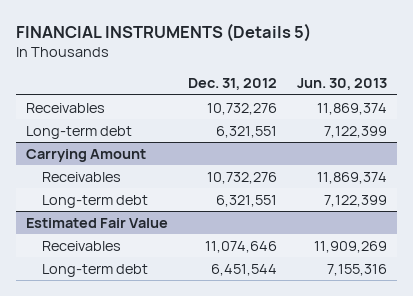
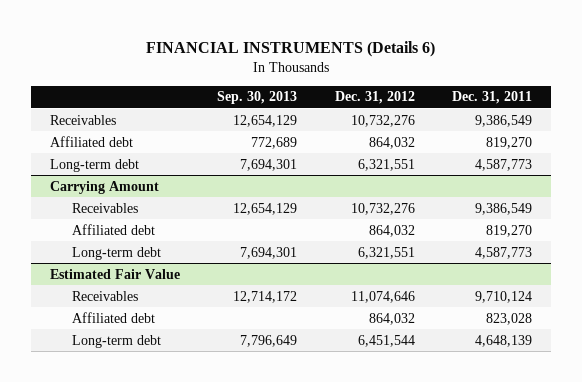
- FINANCIAL INSTRUMENTS (Details 5)
+ FINANCIAL INSTRUMENTS (Details 6)
- | Dec. 31, 2012 | Jun. 30, 2013
+ | Sep. 30, 2013 | Dec. 31, 2012 | Dec. 31, 2011
+ Affiliated debt | 772,689 | 864,032 | 819,270
@ Carrying Amount
+ Affiliated debt | | 864,032 | 819,270
@ Estimated Fair Value
+ Affiliated debt | | 864,032 | 823,028

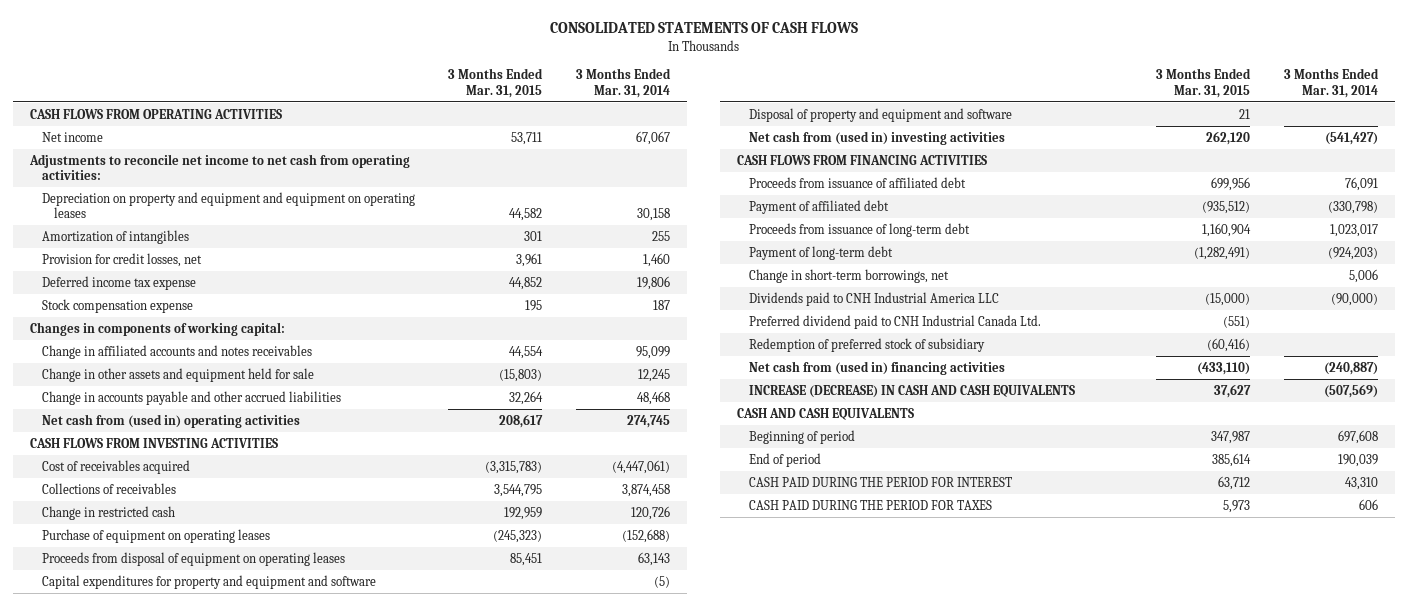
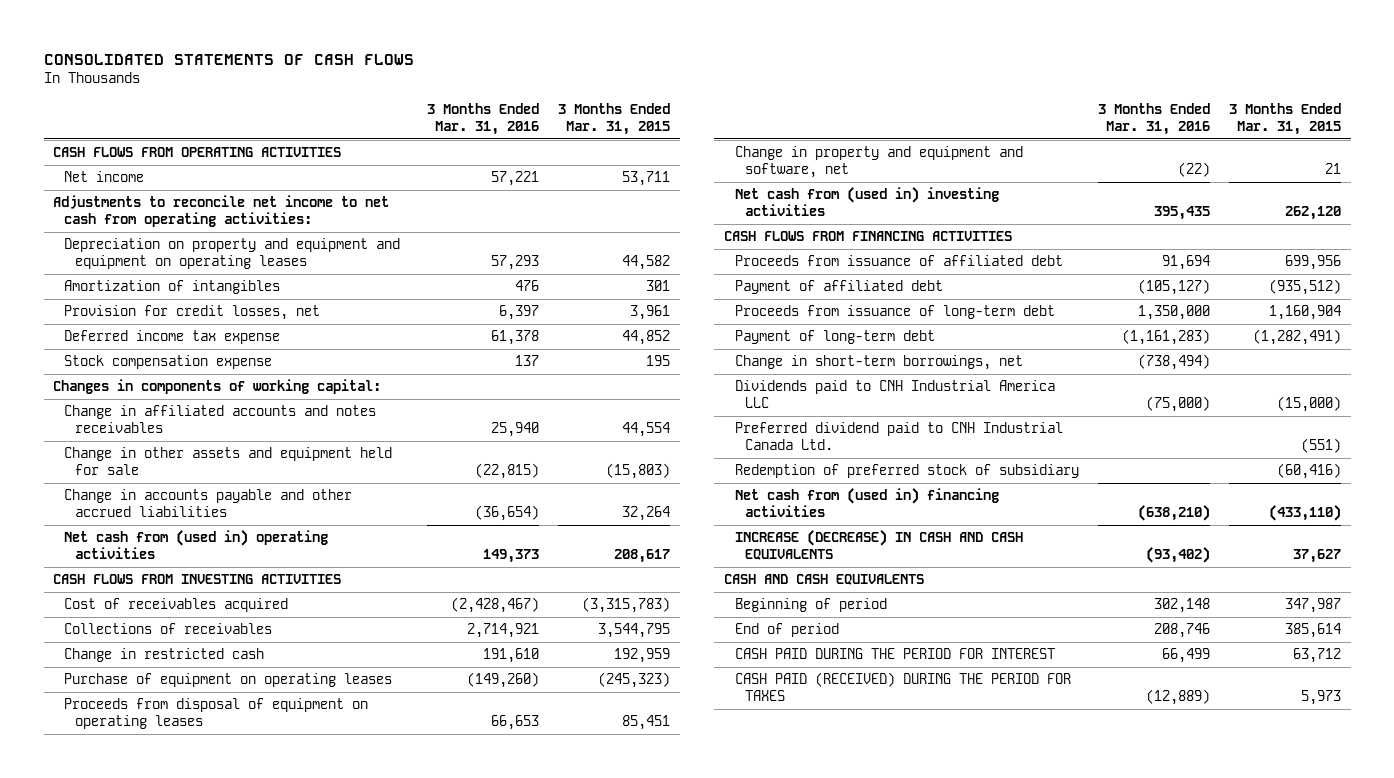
- | 3 Months Ended Mar. 31, 2015 | 3 Months Ended Mar. 31, 2014
+ | 3 Months Ended Mar. 31, 2016 | 3 Months Ended Mar. 31, 2015
- Capital expenditures for property and equipment and software | | (5)
- Disposal of property and equipment and software | 21 |
+ Change in property and equipment and software, net | (22) | 21
- CASH PAID DURING THE PERIOD FOR TAXES | 5,973 | 606
+ CASH PAID (RECEIVED) DURING THE PERIOD FOR TAXES | (12,889) | 5,973

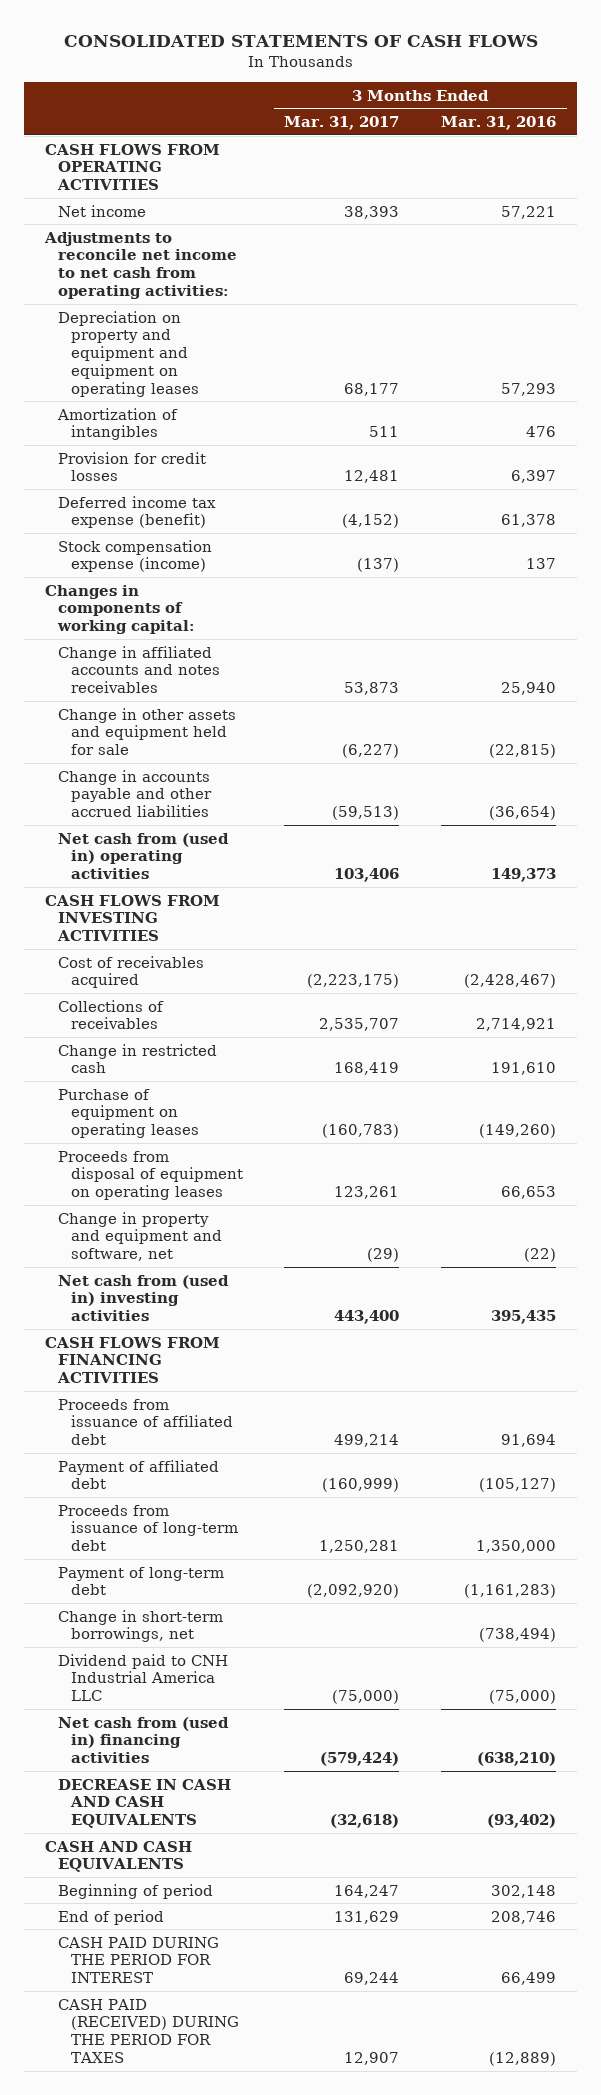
- | 3 Months Ended Mar. 31, 2016 | 3 Months Ended Mar. 31, 2015
+ | 3 Months Ended Mar. 31, 2017 | 3 Months Ended Mar. 31, 2016
- Provision for credit losses, net | 6,397 | 3,961
- Deferred income tax expense | 61,378 | 44,852
- Stock compensation expense | 137 | 195
+ Provision for credit losses | 12,481 | 6,397
+ Deferred income tax expense (benefit) | (4,152) | 61,378
+ Stock compensation expense (income) | (137) | 137
- Dividends paid to CNH Industrial America LLC | (75,000) | (15,000)
- Preferred dividend paid to CNH Industrial Canada Ltd. | | (551)
- Redemption of preferred stock of subsidiary | | (60,416)
+ Dividend paid to CNH Industrial America LLC | (75,000) | (75,000)
- INCREASE (DECREASE) IN CASH AND CASH EQUIVALENTS | (93,402) | 37,627
+ DECREASE IN CASH AND CASH EQUIVALENTS | (32,618) | (93,402)

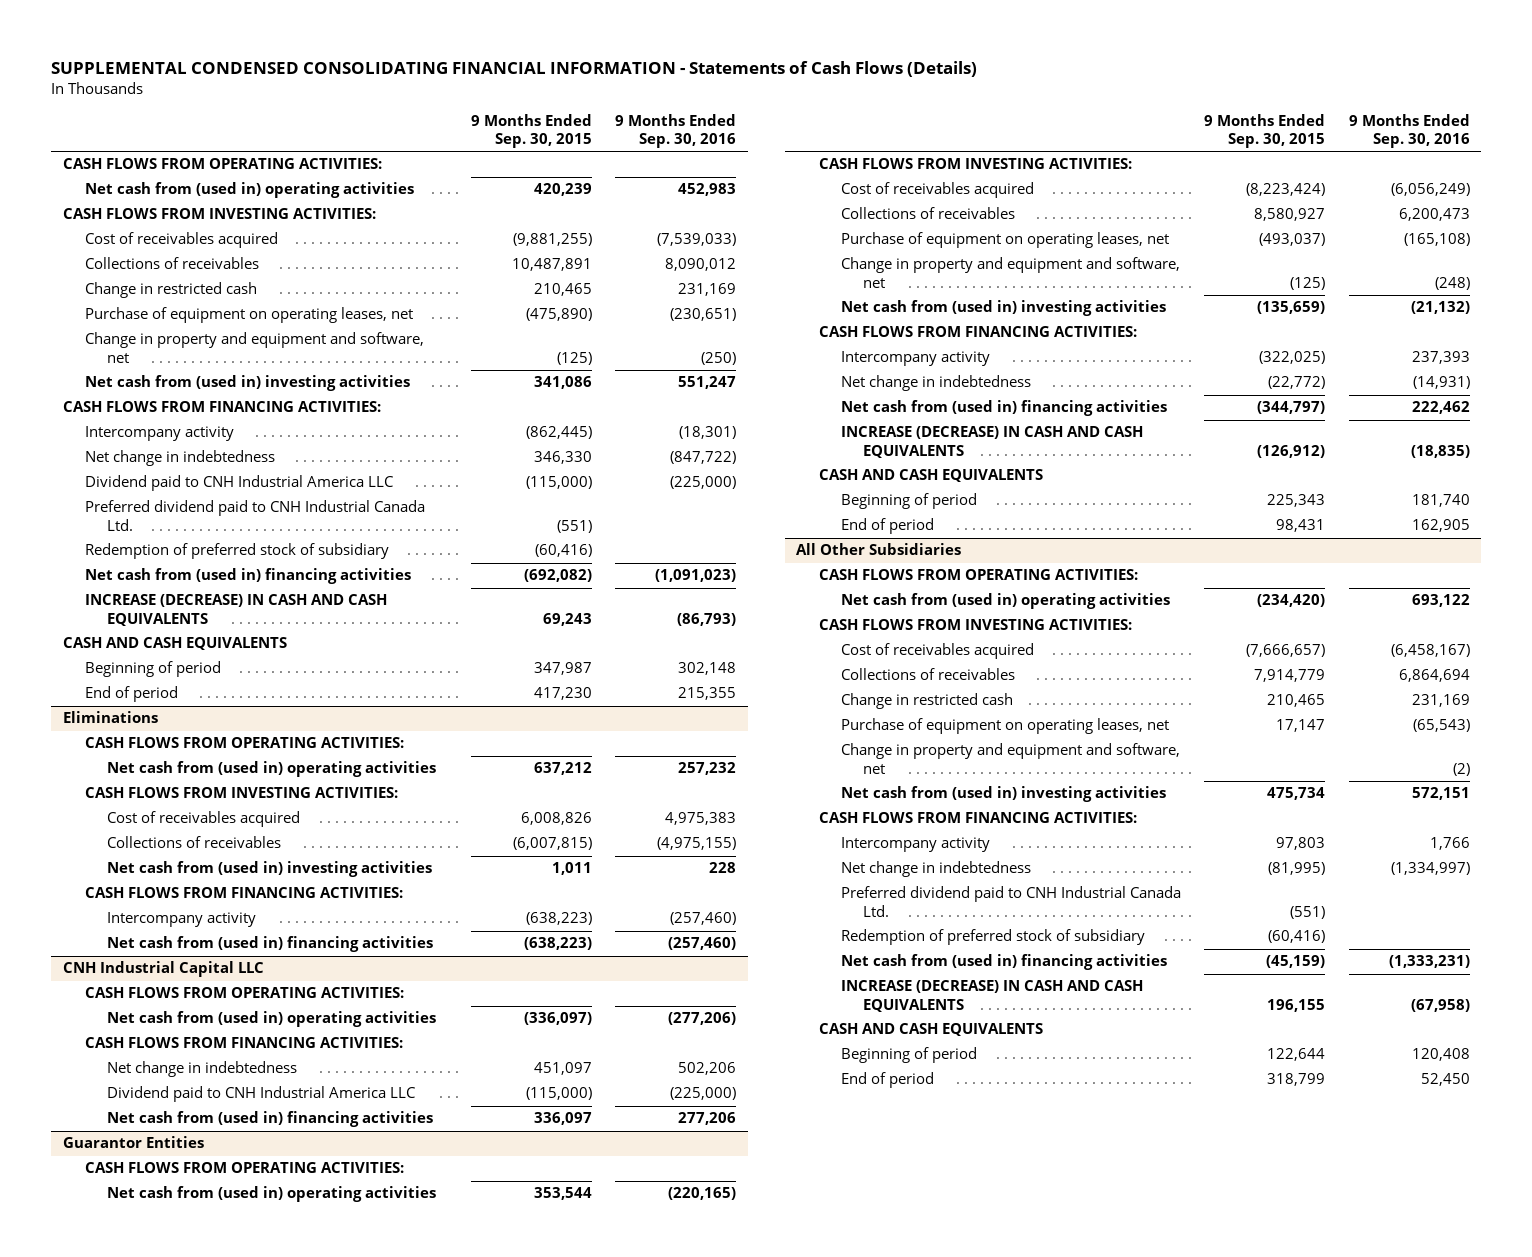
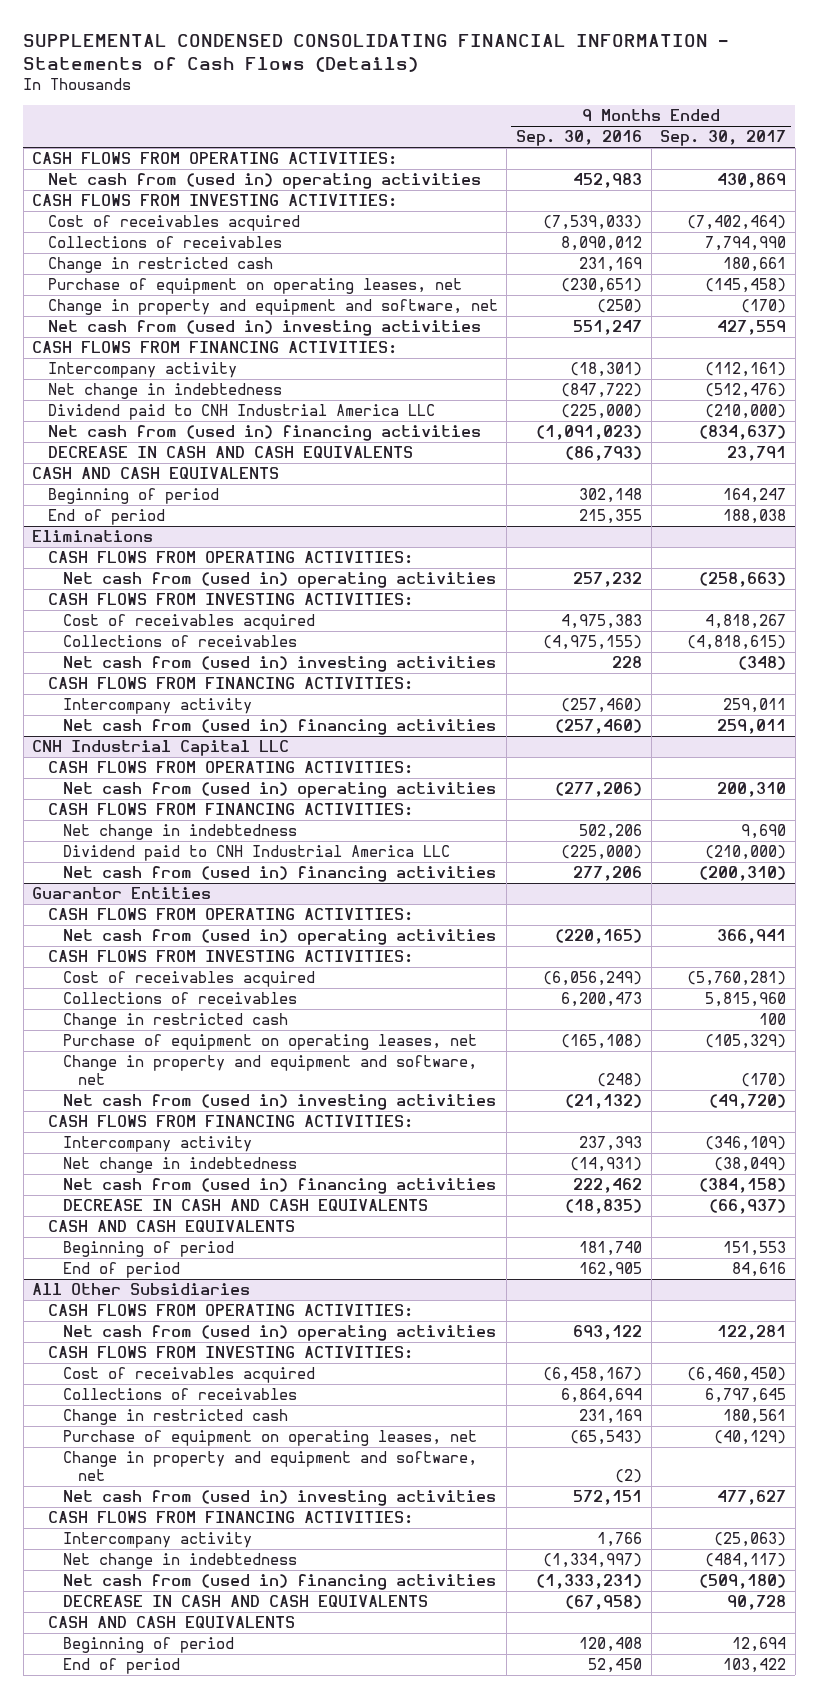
- | 9 Months Ended Sep. 30, 2015 | 9 Months Ended Sep. 30, 2016
+ | 9 Months Ended Sep. 30, 2016 | 9 Months Ended Sep. 30, 2017
- Preferred dividend paid to CNH Industrial Canada Ltd. | (551) |
- Redemption of preferred stock of subsidiary | (60,416) |
- INCREASE (DECREASE) IN CASH AND CASH EQUIVALENTS | 69,243 | (86,793)
+ DECREASE IN CASH AND CASH EQUIVALENTS | (86,793) | 23,791
@ Guarantor Entities
+ Change in restricted cash | | 100
- INCREASE (DECREASE) IN CASH AND CASH EQUIVALENTS | (126,912) | (18,835)
+ DECREASE IN CASH AND CASH EQUIVALENTS | (18,835) | (66,937)
@ All Other Subsidiaries
- Preferred dividend paid to CNH Industrial Canada Ltd. | (551) |
- Redemption of preferred stock of subsidiary | (60,416) |
- INCREASE (DECREASE) IN CASH AND CASH EQUIVALENTS | 196,155 | (67,958)
+ DECREASE IN CASH AND CASH EQUIVALENTS | (67,958) | 90,728

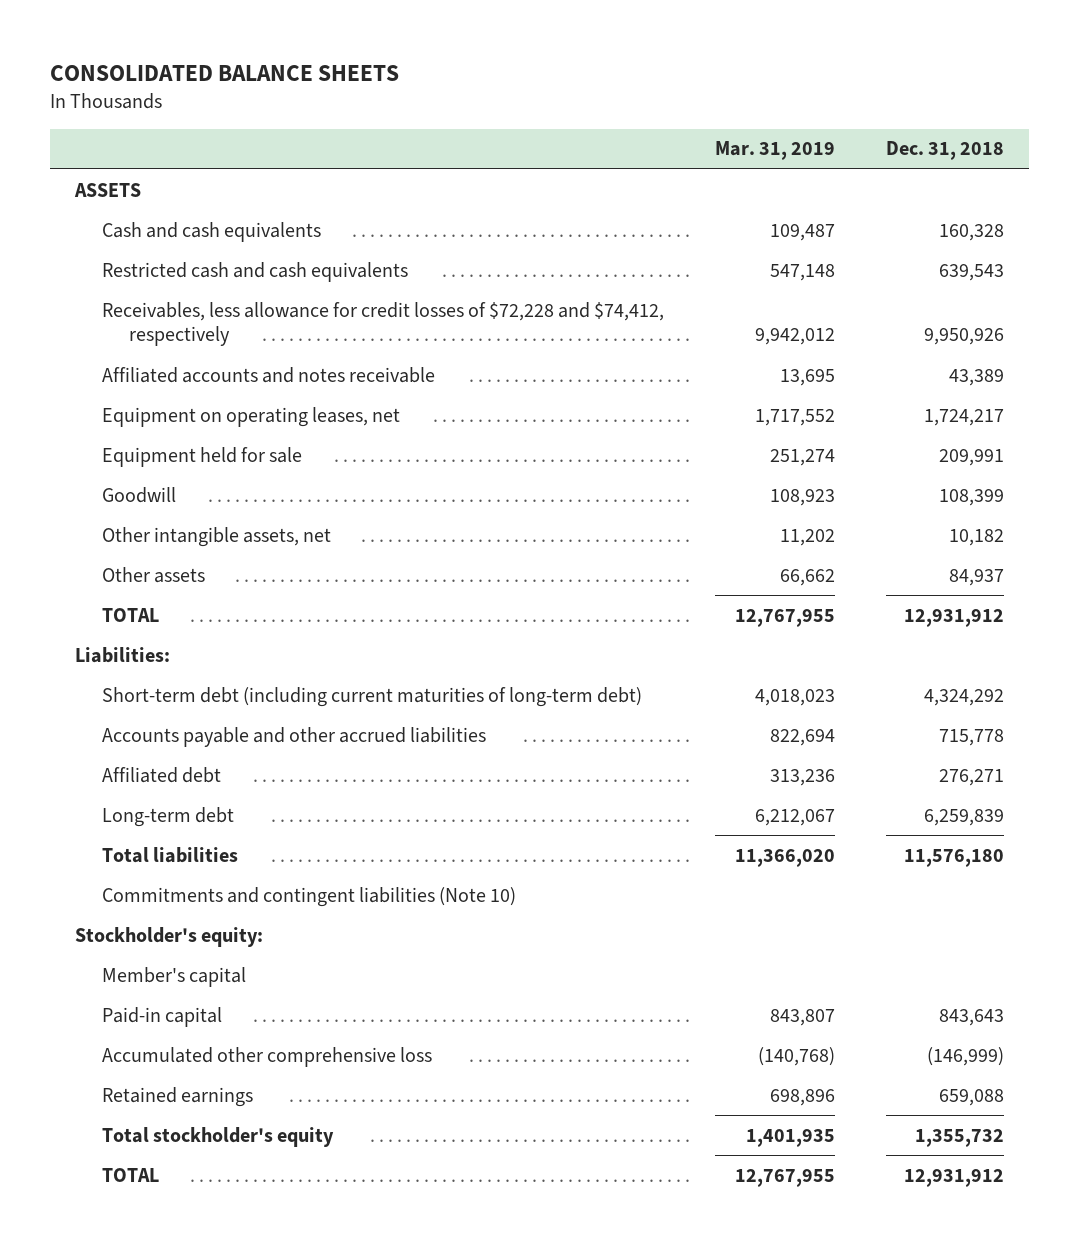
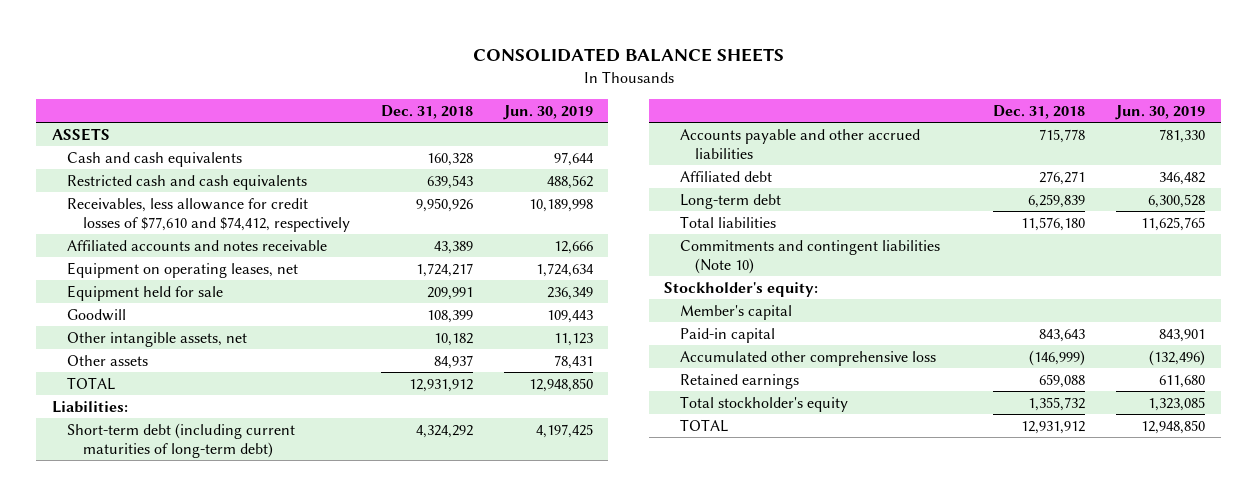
- | Mar. 31, 2019 | Dec. 31, 2018
+ | Dec. 31, 2018 | Jun. 30, 2019
- Receivables, less allowance for credit losses of $72,228 and $74,412, respectively | 9,942,012 | 9,950,926
+ Receivables, less allowance for credit losses of $77,610 and $74,412, respectively | 9,950,926 | 10,189,998

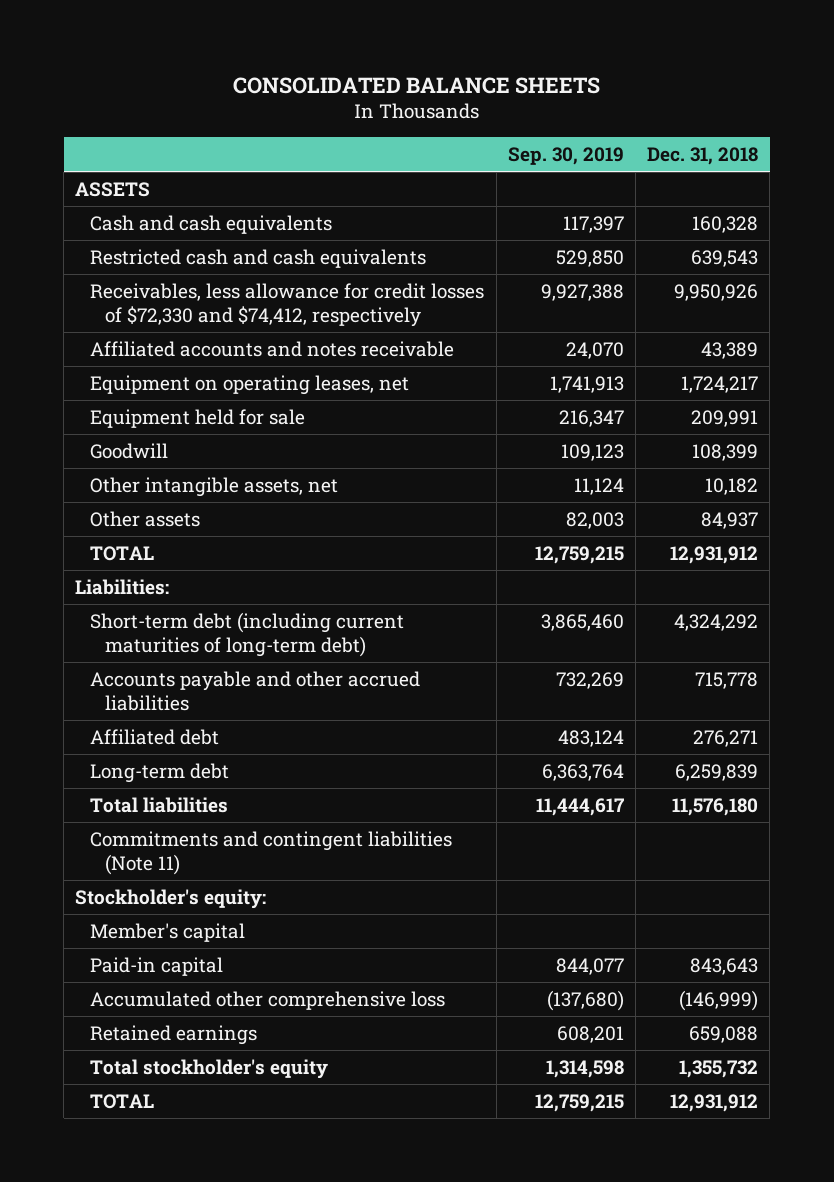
- | Dec. 31, 2018 | Jun. 30, 2019
+ | Sep. 30, 2019 | Dec. 31, 2018
- Receivables, less allowance for credit losses of $77,610 and $74,412, respectively | 9,950,926 | 10,189,998
+ Receivables, less allowance for credit losses of $72,330 and $74,412, respectively | 9,927,388 | 9,950,926
- Commitments and contingent liabilities (Note 10)
+ Commitments and contingent liabilities (Note 11)

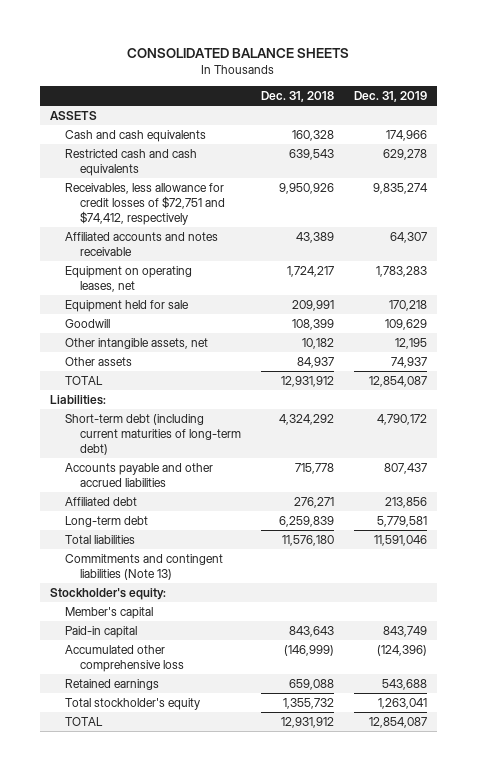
- | Sep. 30, 2019 | Dec. 31, 2018
+ | Dec. 31, 2018 | Dec. 31, 2019
- Receivables, less allowance for credit losses of $72,330 and $74,412, respectively | 9,927,388 | 9,950,926
+ Receivables, less allowance for credit losses of $72,751 and $74,412, respectively | 9,950,926 | 9,835,274
- Commitments and contingent liabilities (Note 11)
+ Commitments and contingent liabilities (Note 13)

